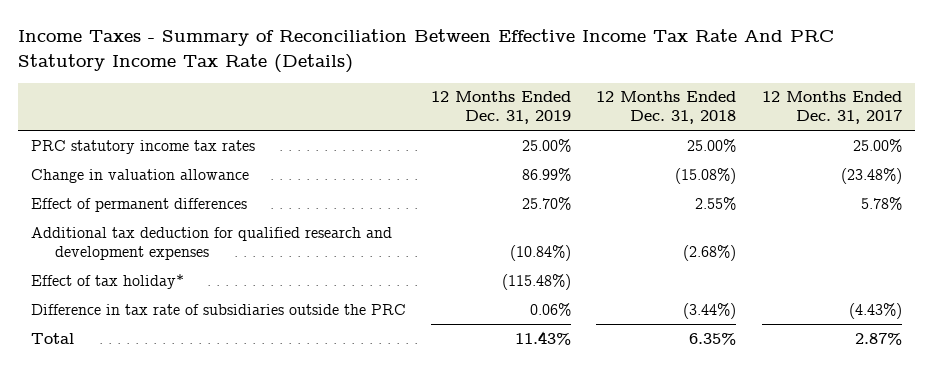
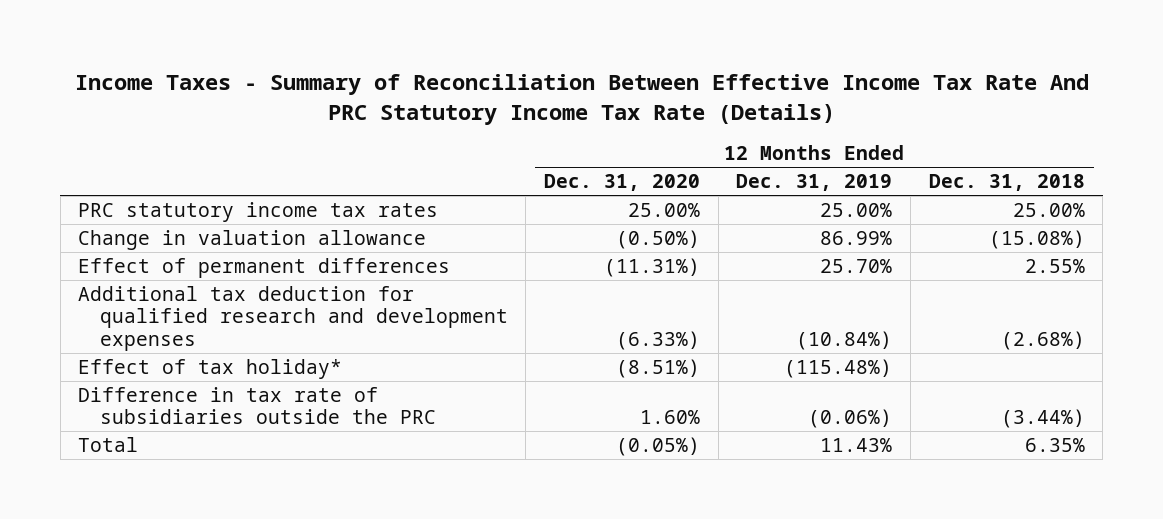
- | 12 Months Ended Dec. 31, 2019 | 12 Months Ended Dec. 31, 2018 | 12 Months Ended Dec. 31, 2017
+ | 12 Months Ended Dec. 31, 2020 | 12 Months Ended Dec. 31, 2019 | 12 Months Ended Dec. 31, 2018
- Difference in tax rate of subsidiaries outside the PRC | 0.06% | (3.44%) | (4.43%)
+ Difference in tax rate of subsidiaries outside the PRC | 1.60% | (0.06%) | (3.44%)

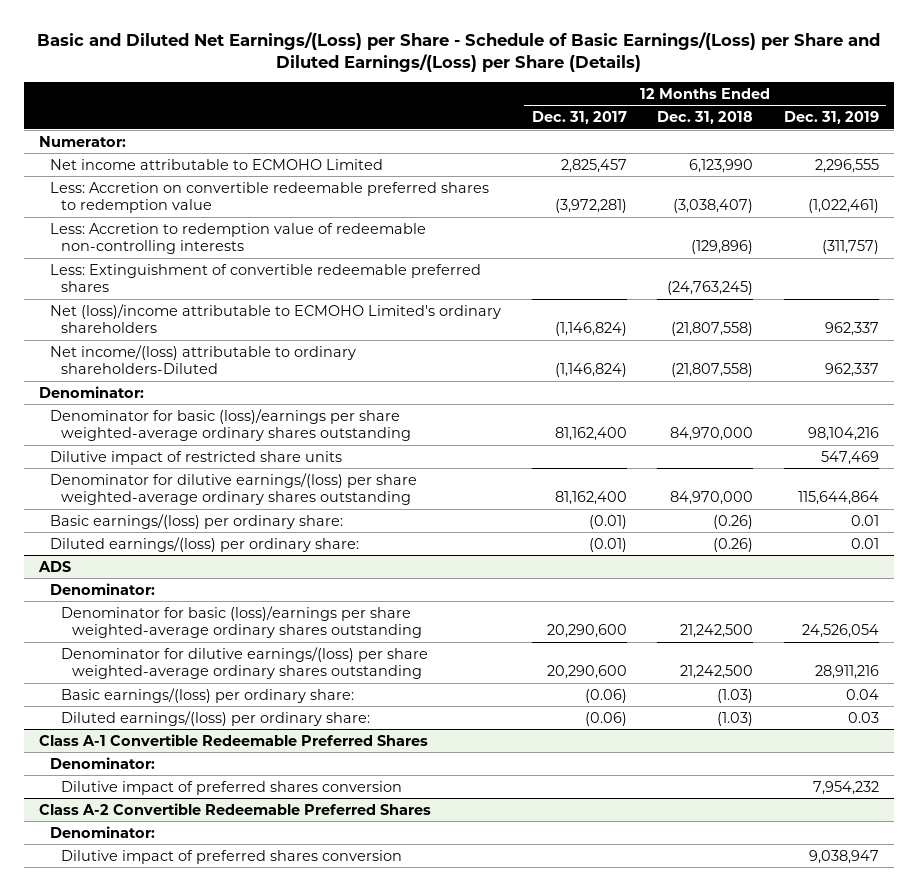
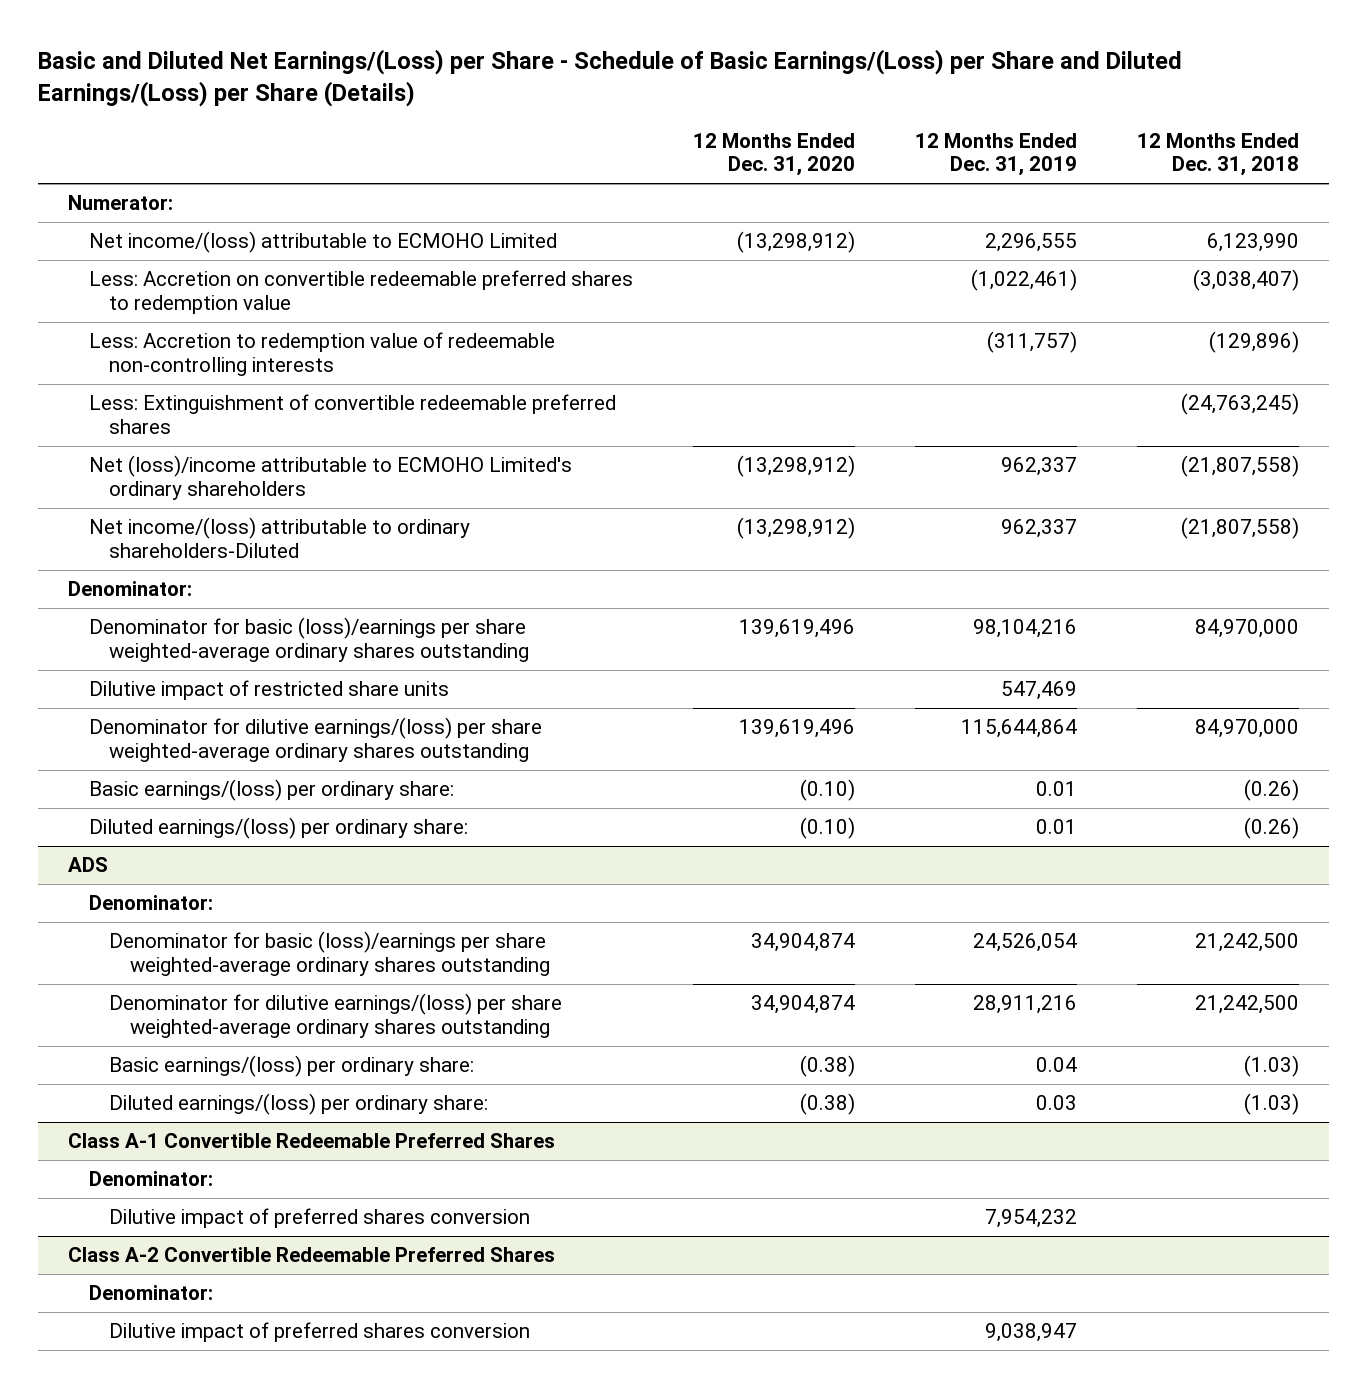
- | 12 Months Ended Dec. 31, 2017 | 12 Months Ended Dec. 31, 2018 | 12 Months Ended Dec. 31, 2019
+ | 12 Months Ended Dec. 31, 2020 | 12 Months Ended Dec. 31, 2019 | 12 Months Ended Dec. 31, 2018
- Net income attributable to ECMOHO Limited | 2,825,457 | 6,123,990 | 2,296,555
+ Net income/(loss) attributable to ECMOHO Limited | (13,298,912) | 2,296,555 | 6,123,990

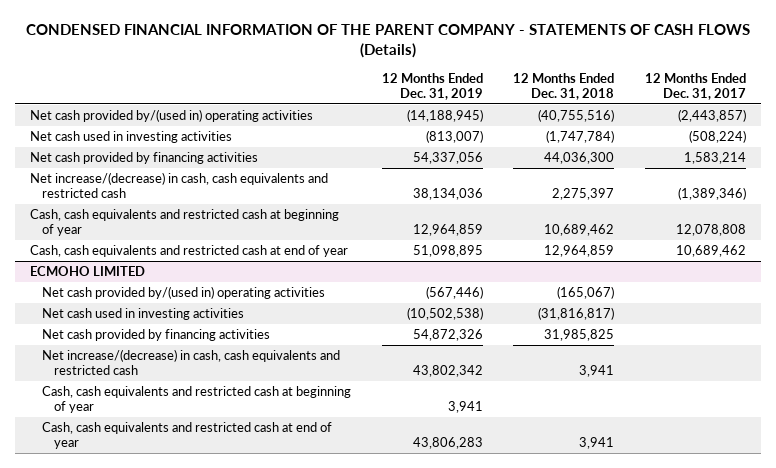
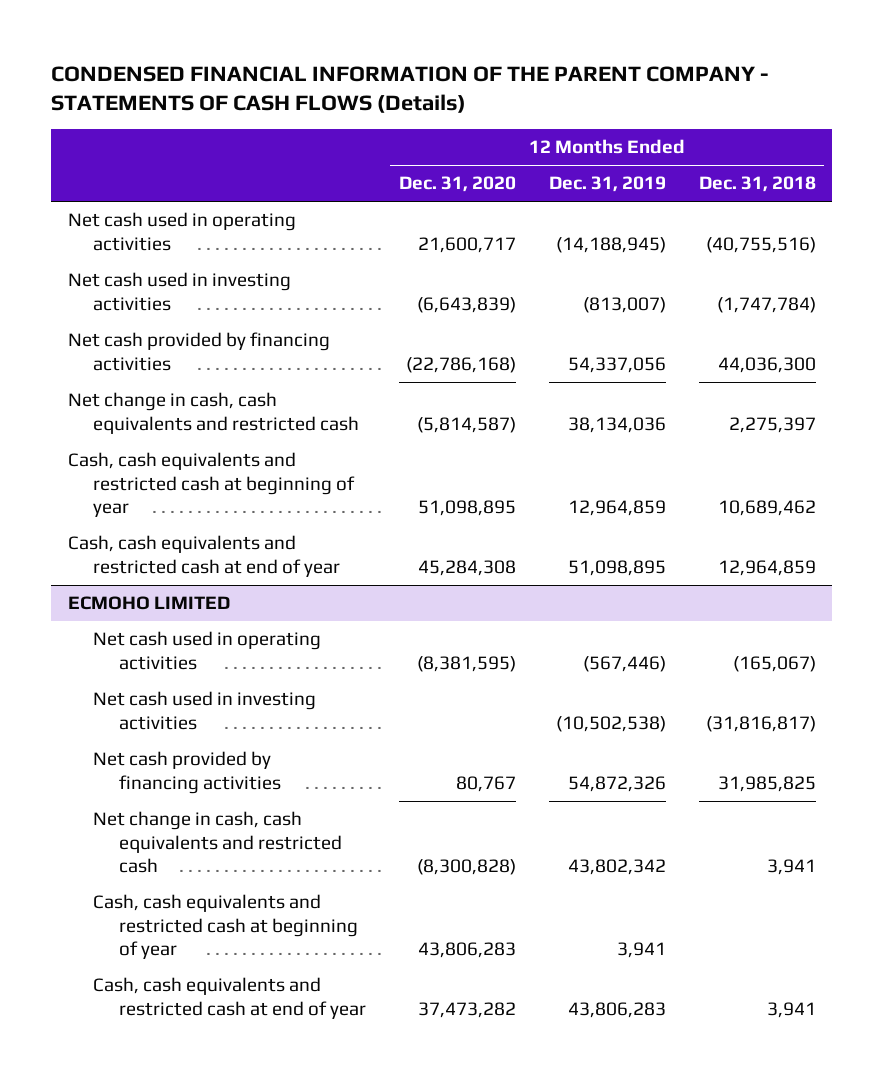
- | 12 Months Ended Dec. 31, 2019 | 12 Months Ended Dec. 31, 2018 | 12 Months Ended Dec. 31, 2017
+ | 12 Months Ended Dec. 31, 2020 | 12 Months Ended Dec. 31, 2019 | 12 Months Ended Dec. 31, 2018
- Net cash provided by/(used in) operating activities | (14,188,945) | (40,755,516) | (2,443,857)
+ Net cash used in operating activities | 21,600,717 | (14,188,945) | (40,755,516)
- Net increase/(decrease) in cash, cash equivalents and restricted cash | 38,134,036 | 2,275,397 | (1,389,346)
+ Net change in cash, cash equivalents and restricted cash | (5,814,587) | 38,134,036 | 2,275,397
@ ECMOHO LIMITED
- Net cash provided by/(used in) operating activities | (567,446) | (165,067) |
+ Net cash used in operating activities | (8,381,595) | (567,446) | (165,067)
- Net increase/(decrease) in cash, cash equivalents and restricted cash | 43,802,342 | 3,941 |
+ Net change in cash, cash equivalents and restricted cash | (8,300,828) | 43,802,342 | 3,941

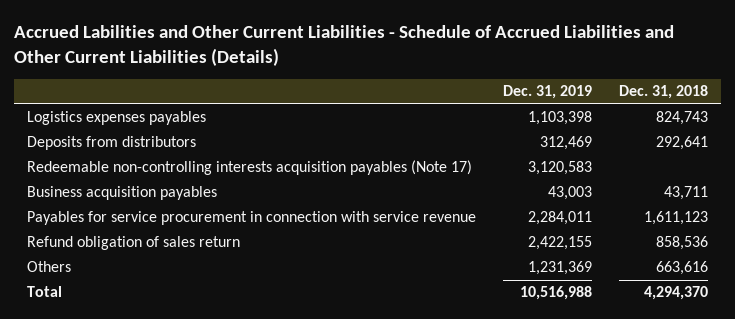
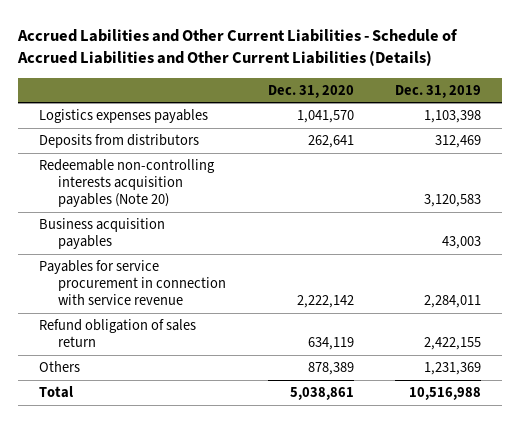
- | Dec. 31, 2019 | Dec. 31, 2018
+ | Dec. 31, 2020 | Dec. 31, 2019
- Redeemable non-controlling interests acquisition payables (Note 17) | 3,120,583 |
+ Redeemable non-controlling interests acquisition payables (Note 20) | | 3,120,583

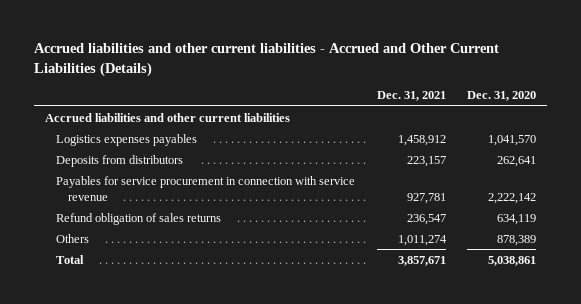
- Accrued Labilities and Other Current Liabilities - Schedule of Accrued Liabilities and Other Current Liabilities (Details)
+ Accrued liabilities and other current liabilities - Accrued and Other Current Liabilities (Details)
- | Dec. 31, 2020 | Dec. 31, 2019
+ | Dec. 31, 2021 | Dec. 31, 2020
+ Accrued liabilities and other current liabilities
- Redeemable non-controlling interests acquisition payables (Note 20) | | 3,120,583
- Business acquisition payables | | 43,003
- Refund obligation of sales return | 634,119 | 2,422,155
+ Refund obligation of sales returns | 236,547 | 634,119

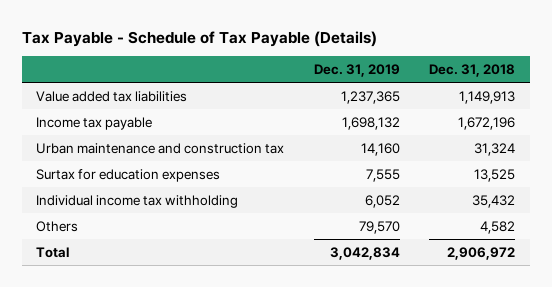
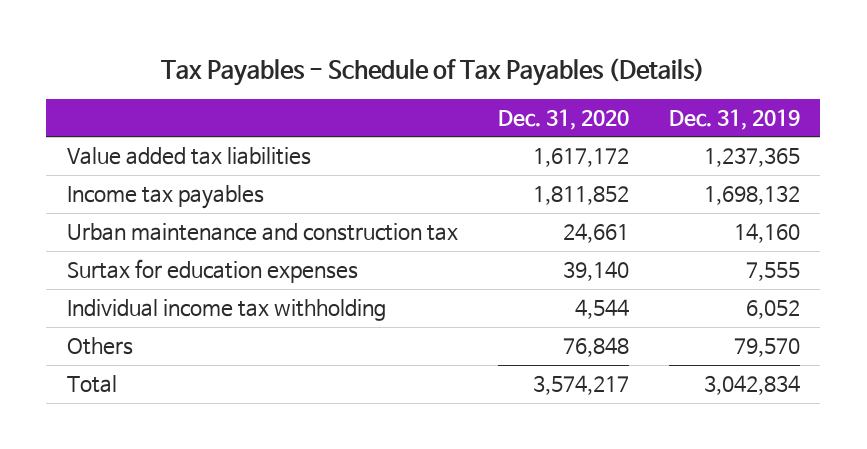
- Tax Payable - Schedule of Tax Payable (Details)
+ Tax Payables - Schedule of Tax Payables (Details)
- | Dec. 31, 2019 | Dec. 31, 2018
+ | Dec. 31, 2020 | Dec. 31, 2019
- Income tax payable | 1,698,132 | 1,672,196
+ Income tax payables | 1,811,852 | 1,698,132

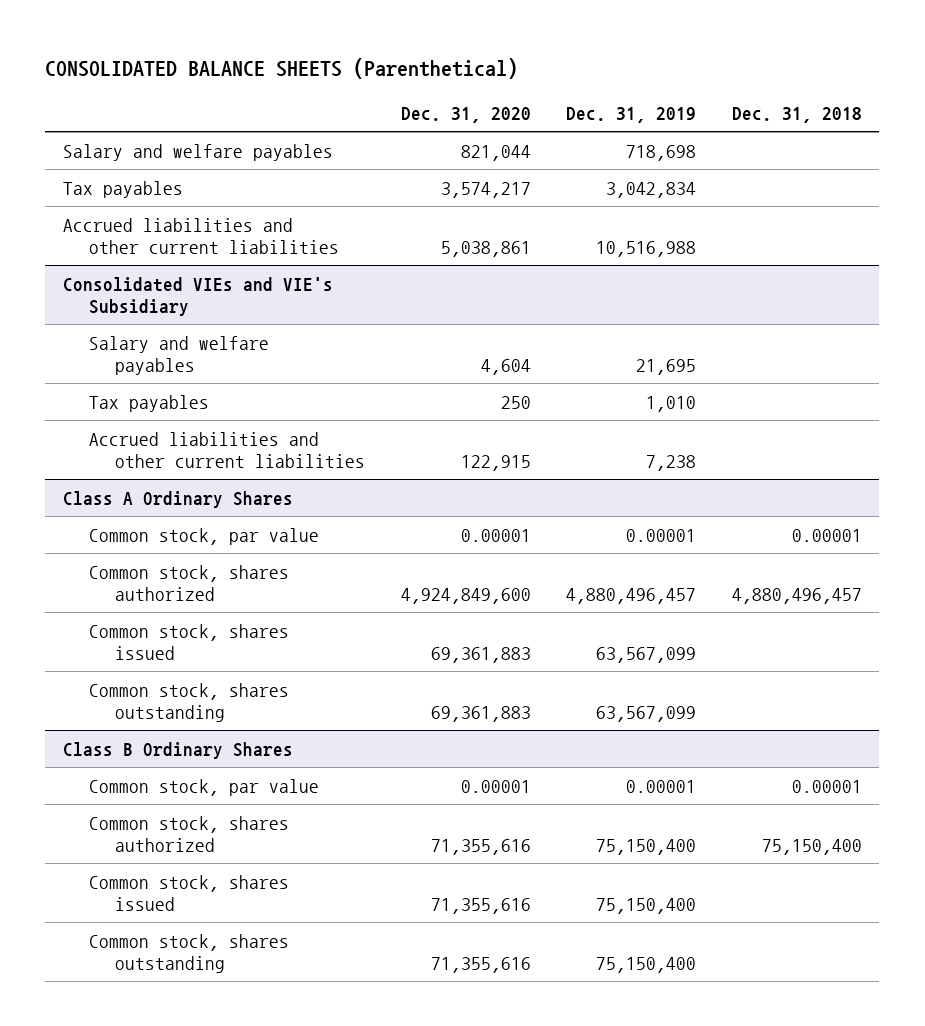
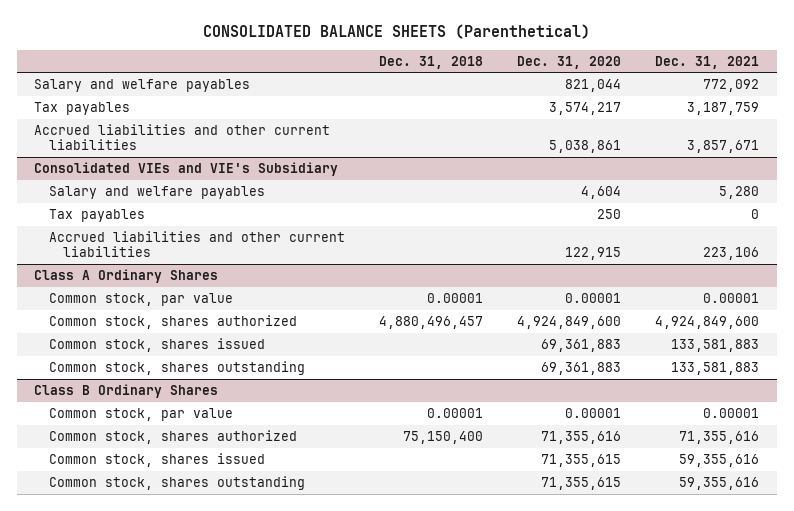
- | Dec. 31, 2020 | Dec. 31, 2019 | Dec. 31, 2018
+ | Dec. 31, 2018 | Dec. 31, 2020 | Dec. 31, 2021
@ Class B Ordinary Shares
- Common stock, shares issued | 71,355,616 | 75,150,400 |
- Common stock, shares outstanding | 71,355,616 | 75,150,400 |
+ Common stock, shares issued | | 71,355,615 | 59,355,616
+ Common stock, shares outstanding | | 71,355,615 | 59,355,616

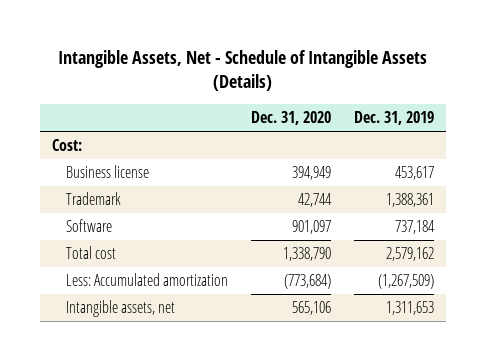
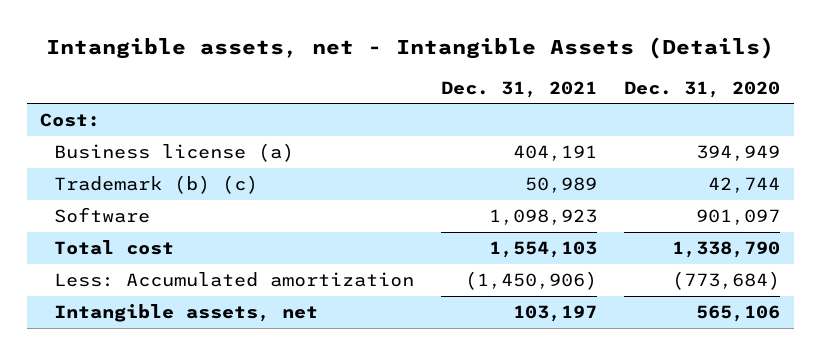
- Intangible Assets, Net - Schedule of Intangible Assets (Details)
+ Intangible assets, net - Intangible Assets (Details)
- | Dec. 31, 2020 | Dec. 31, 2019
+ | Dec. 31, 2021 | Dec. 31, 2020
- Business license | 394,949 | 453,617
- Trademark | 42,744 | 1,388,361
+ Business license (a) | 404,191 | 394,949
+ Trademark (b) (c) | 50,989 | 42,744

